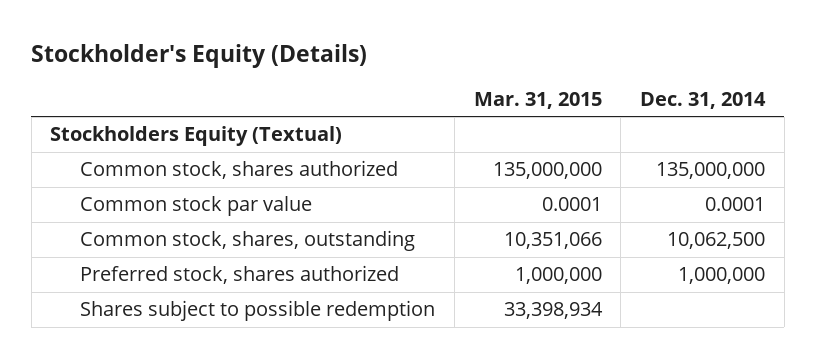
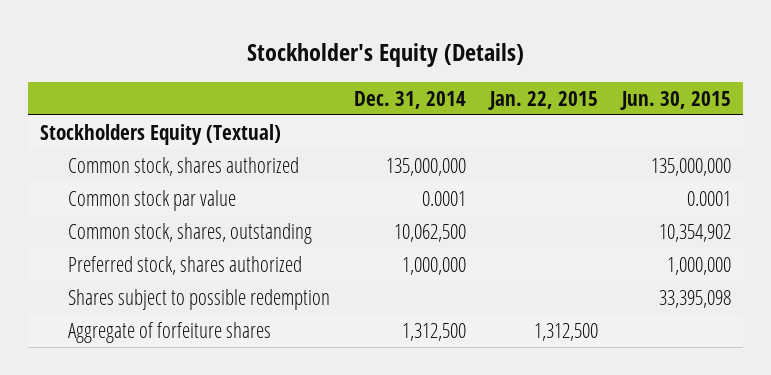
- | Mar. 31, 2015 | Dec. 31, 2014
+ | Dec. 31, 2014 | Jan. 22, 2015 | Jun. 30, 2015
+ Aggregate of forfeiture shares | 1,312,500 | 1,312,500 |

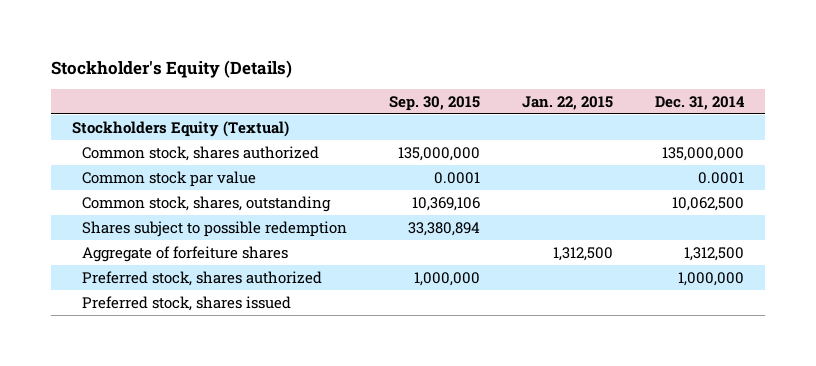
- | Dec. 31, 2014 | Jan. 22, 2015 | Jun. 30, 2015
+ | Sep. 30, 2015 | Jan. 22, 2015 | Dec. 31, 2014
moved down: Preferred stock, shares authorized | 1,000,000 | | 1,000,000
+ Preferred stock, shares issued

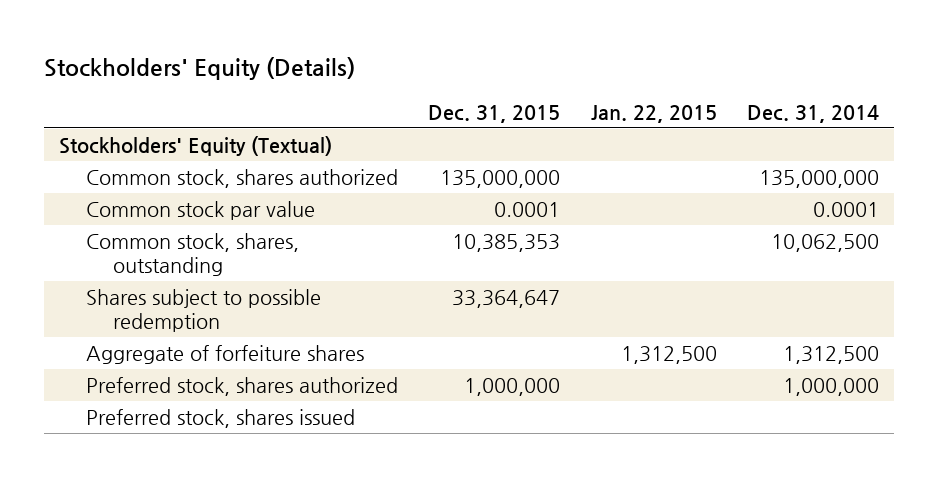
- Stockholder's Equity (Details)
+ Stockholders' Equity (Details)
- | Sep. 30, 2015 | Jan. 22, 2015 | Dec. 31, 2014
+ | Dec. 31, 2015 | Jan. 22, 2015 | Dec. 31, 2014
- Stockholders Equity (Textual)
+ Stockholders' Equity (Textual)

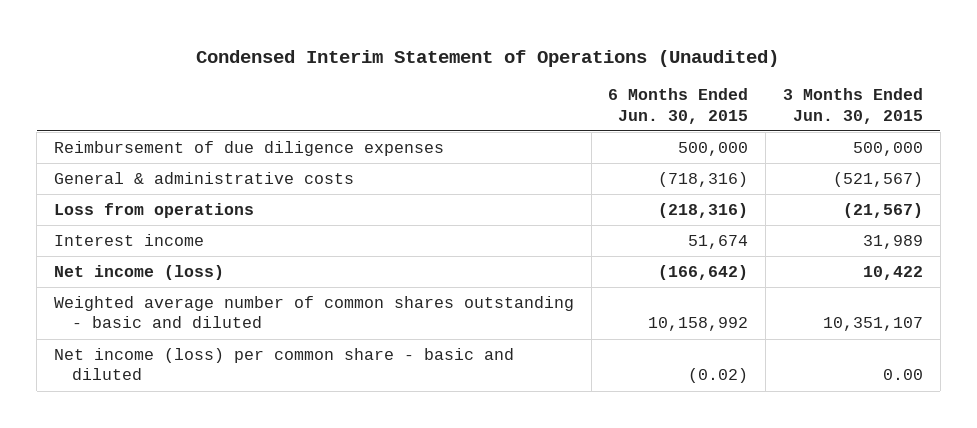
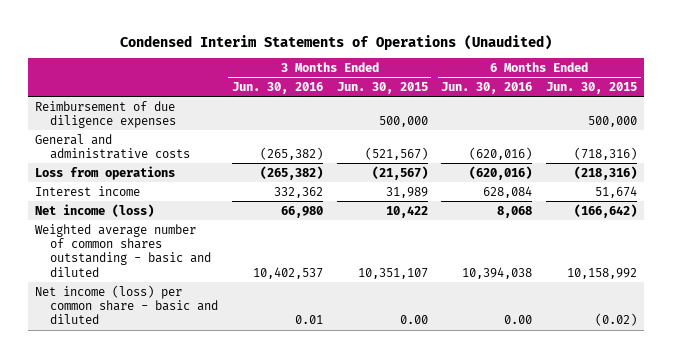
- Condensed Interim Statement of Operations (Unaudited)
+ Condensed Interim Statements of Operations (Unaudited)
- | 6 Months Ended Jun. 30, 2015 | 3 Months Ended Jun. 30, 2015
+ | 3 Months Ended Jun. 30, 2016 | 3 Months Ended Jun. 30, 2015 | 6 Months Ended Jun. 30, 2016 | 6 Months Ended Jun. 30, 2015
- General & administrative costs | (718,316) | (521,567)
+ General and administrative costs | (265,382) | (521,567) | (620,016) | (718,316)

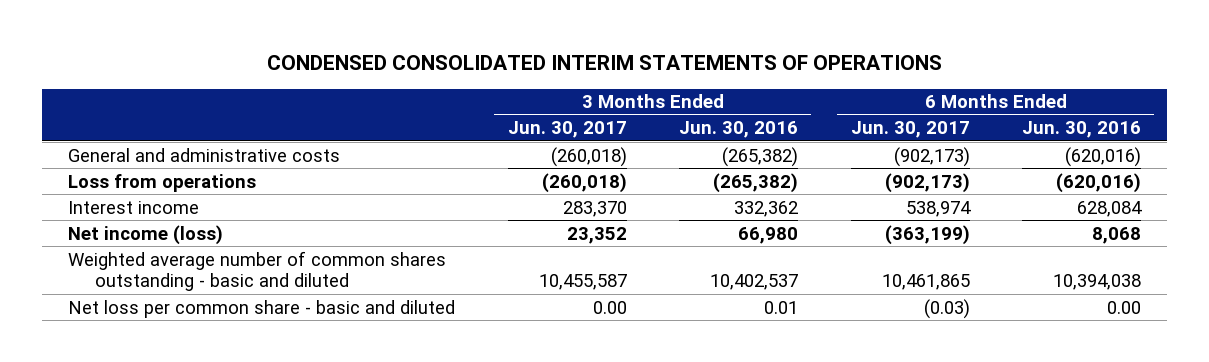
- Condensed Interim Statements of Operations (Unaudited)
+ CONDENSED CONSOLIDATED INTERIM STATEMENTS OF OPERATIONS
- | 3 Months Ended Jun. 30, 2016 | 3 Months Ended Jun. 30, 2015 | 6 Months Ended Jun. 30, 2016 | 6 Months Ended Jun. 30, 2015
+ | 3 Months Ended Jun. 30, 2017 | 3 Months Ended Jun. 30, 2016 | 6 Months Ended Jun. 30, 2017 | 6 Months Ended Jun. 30, 2016
- Reimbursement of due diligence expenses | | 500,000 | | 500,000
- Net income (loss) per common share - basic and diluted | 0.01 | 0.00 | 0.00 | (0.02)
+ Net loss per common share - basic and diluted | 0.00 | 0.01 | (0.03) | 0.00

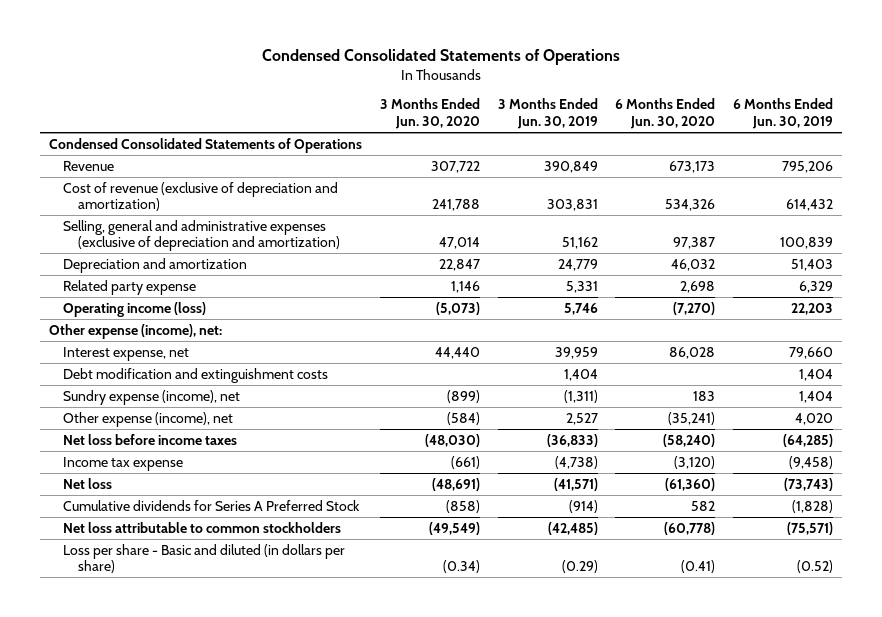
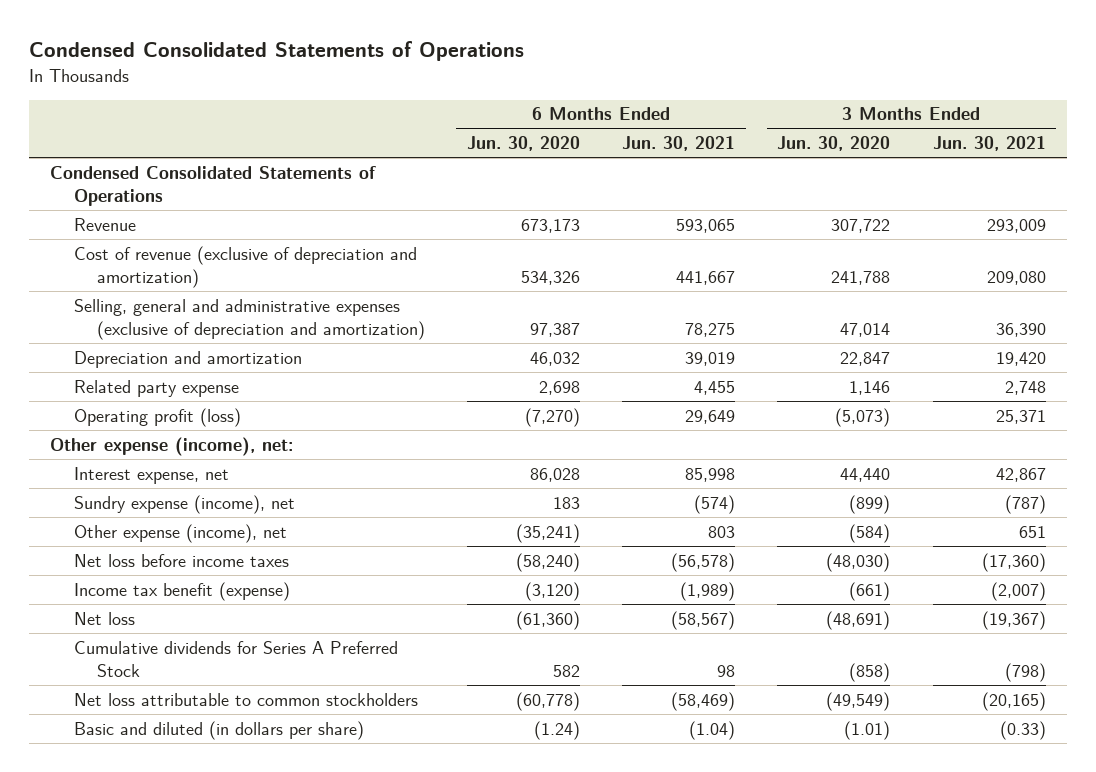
- | 3 Months Ended Jun. 30, 2020 | 3 Months Ended Jun. 30, 2019 | 6 Months Ended Jun. 30, 2020 | 6 Months Ended Jun. 30, 2019
+ | 6 Months Ended Jun. 30, 2020 | 6 Months Ended Jun. 30, 2021 | 3 Months Ended Jun. 30, 2020 | 3 Months Ended Jun. 30, 2021
- Operating income (loss) | (5,073) | 5,746 | (7,270) | 22,203
+ Operating profit (loss) | (7,270) | 29,649 | (5,073) | 25,371
- Debt modification and extinguishment costs | | 1,404 | | 1,404
- Income tax expense | (661) | (4,738) | (3,120) | (9,458)
+ Income tax benefit (expense) | (3,120) | (1,989) | (661) | (2,007)
- Loss per share - Basic and diluted (in dollars per share) | (0.34) | (0.29) | (0.41) | (0.52)
+ Basic and diluted (in dollars per share) | (1.24) | (1.04) | (1.01) | (0.33)

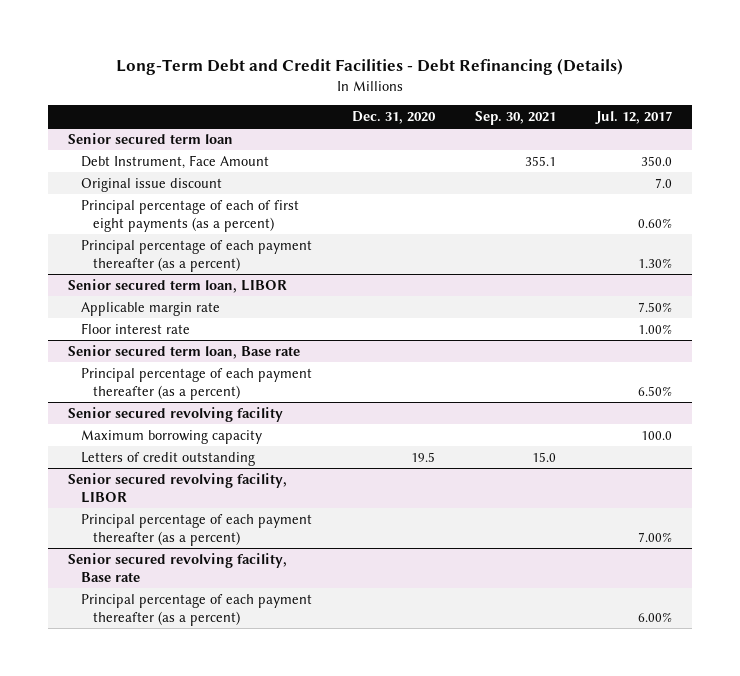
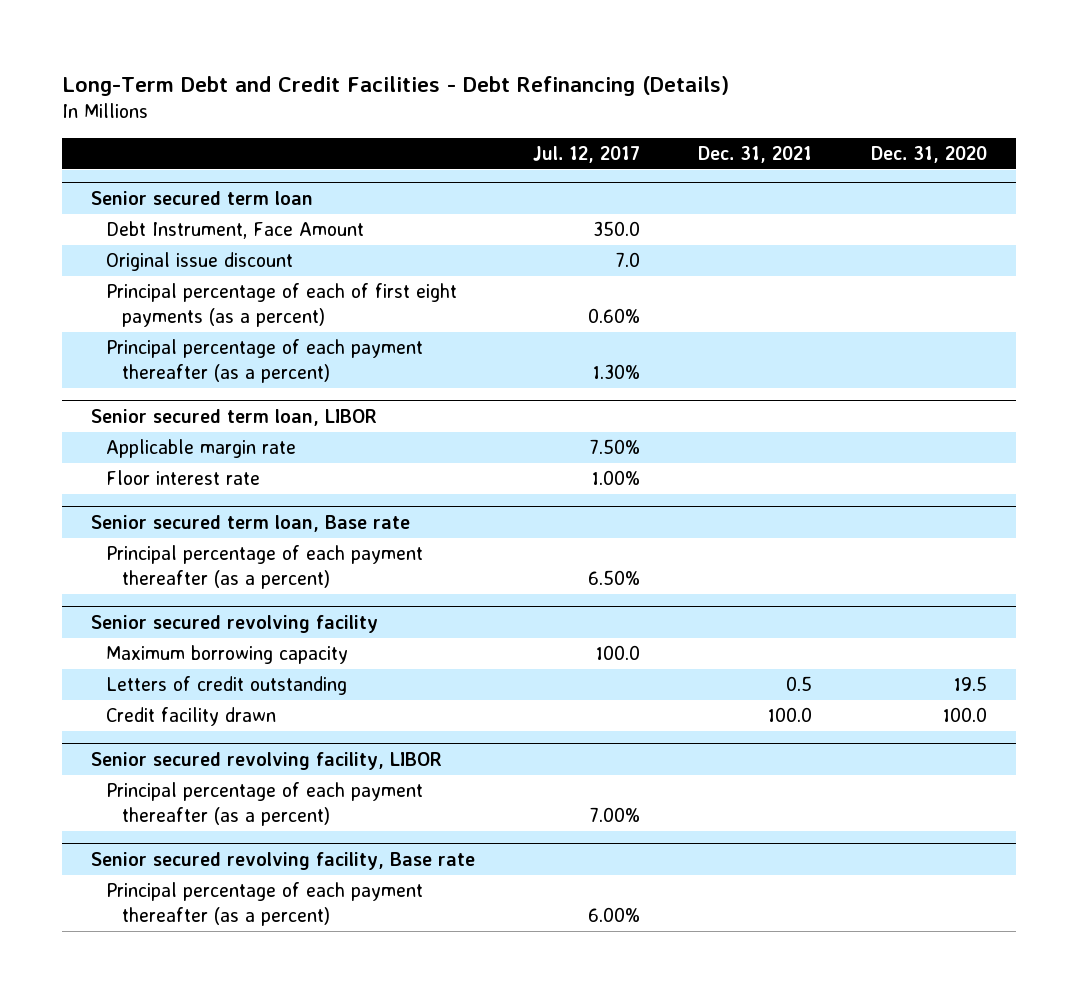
- | Dec. 31, 2020 | Sep. 30, 2021 | Jul. 12, 2017
+ | Jul. 12, 2017 | Dec. 31, 2021 | Dec. 31, 2020
@ Senior secured revolving facility
+ Credit facility drawn | | 100.0 | 100.0

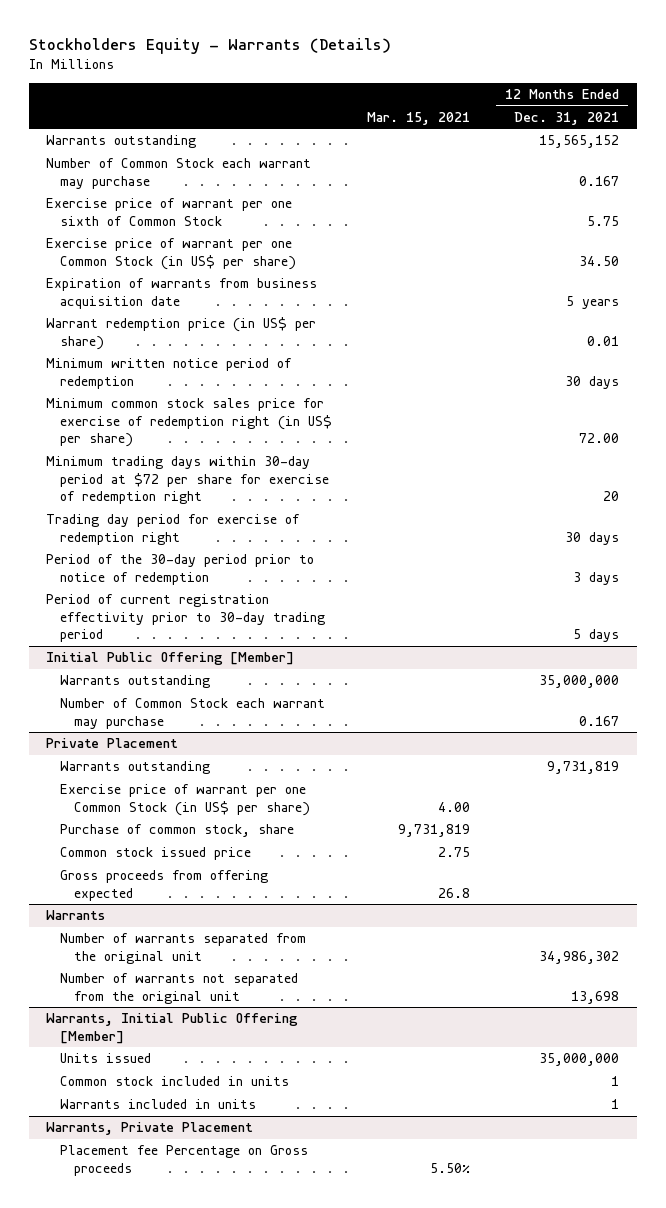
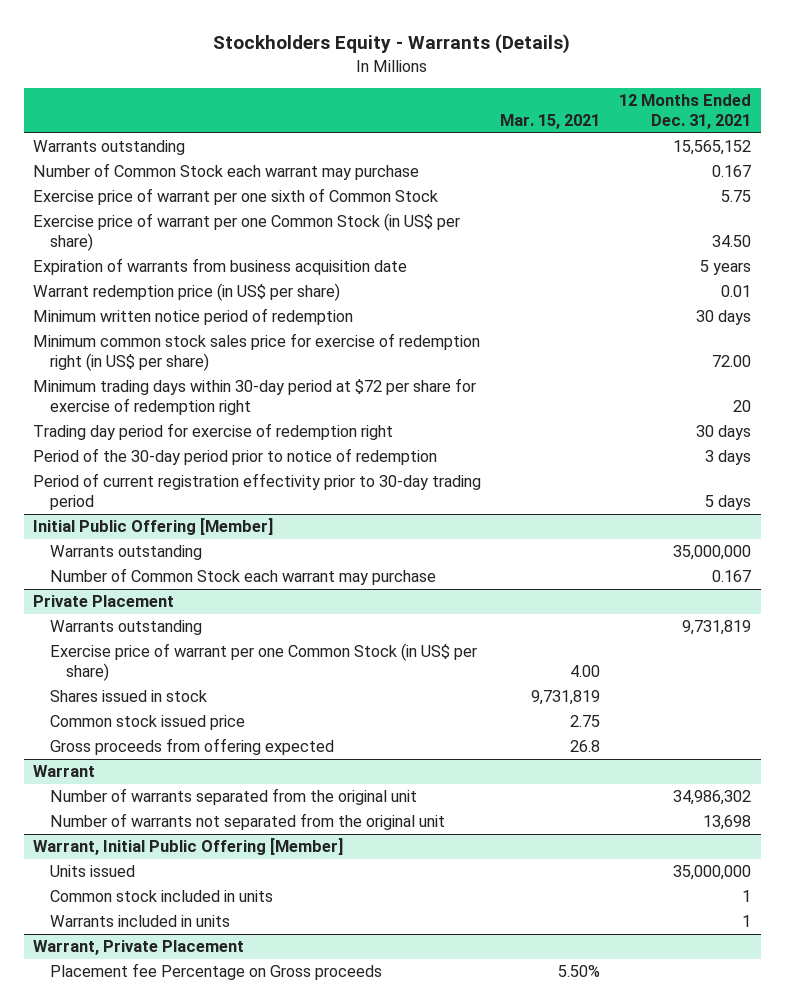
@ Private Placement
- Purchase of common stock, share | 9,731,819 |
+ Shares issued in stock | 9,731,819 |
- Warrants
+ Warrant
- Warrants, Initial Public Offering [Member]
+ Warrant, Initial Public Offering [Member]
- Warrants, Private Placement
+ Warrant, Private Placement

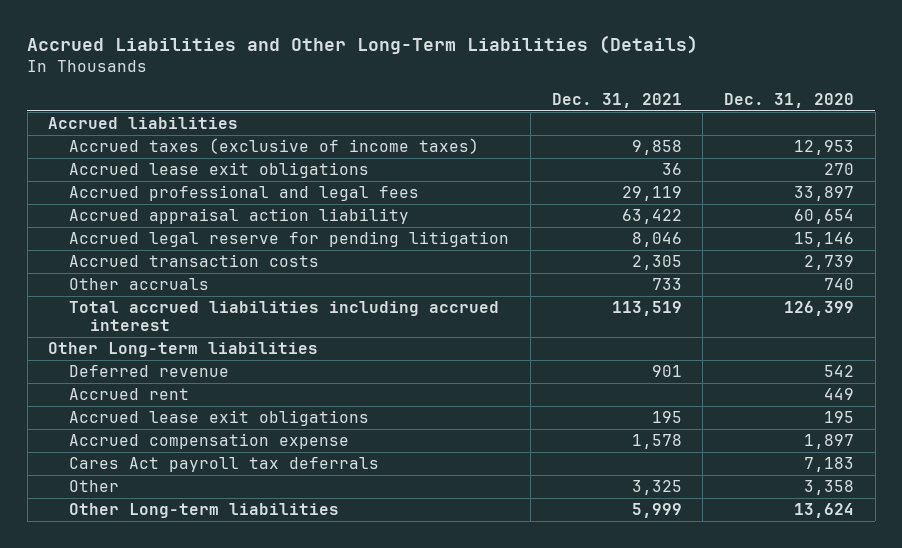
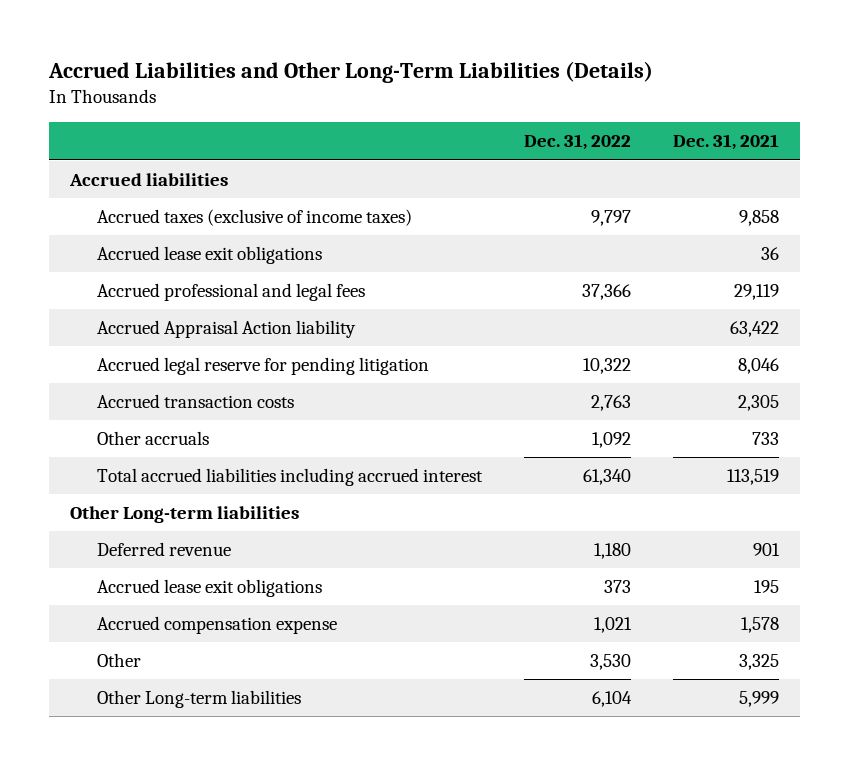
- | Dec. 31, 2021 | Dec. 31, 2020
+ | Dec. 31, 2022 | Dec. 31, 2021
- Accrued appraisal action liability | 63,422 | 60,654
+ Accrued Appraisal Action liability | | 63,422
- Accrued rent | | 449
- Cares Act payroll tax deferrals | | 7,183

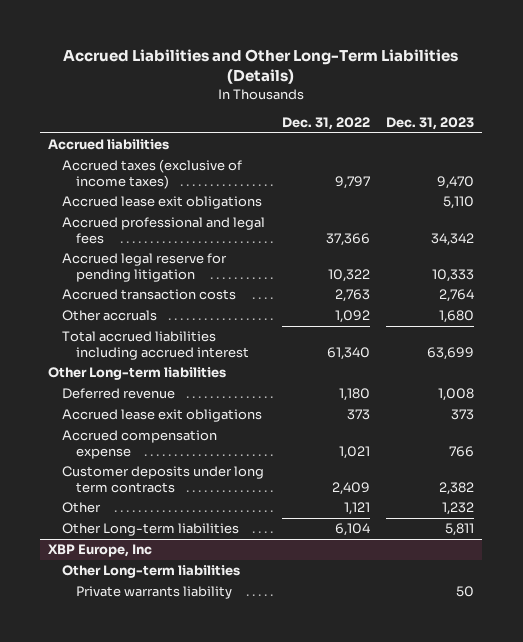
- | Dec. 31, 2022 | Dec. 31, 2021
+ | Dec. 31, 2022 | Dec. 31, 2023
- Accrued Appraisal Action liability | | 63,422
- Other | 3,530 | 3,325
+ Customer deposits under long term contracts | 2,409 | 2,382
+ Other | 1,121 | 1,232
+ XBP Europe, Inc
+ Other Long-term liabilities
+ Private warrants liability | | 50

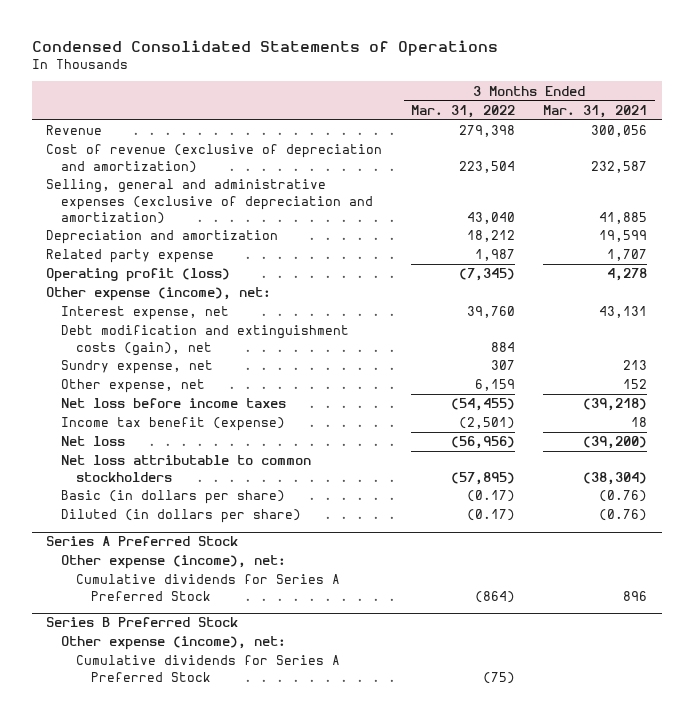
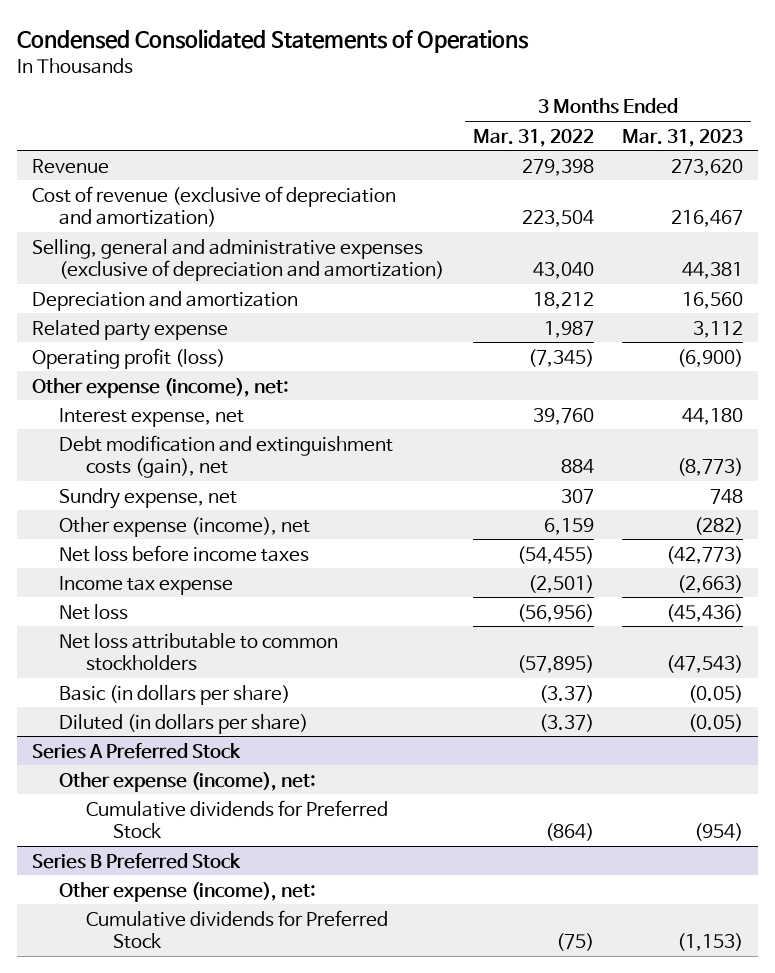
- | 3 Months Ended Mar. 31, 2022 | 3 Months Ended Mar. 31, 2021
+ | 3 Months Ended Mar. 31, 2022 | 3 Months Ended Mar. 31, 2023
- Other expense, net | 6,159 | 152
+ Other expense (income), net | 6,159 | (282)
- Income tax benefit (expense) | (2,501) | 18
+ Income tax expense | (2,501) | (2,663)
- Basic (in dollars per share) | (0.17) | (0.76)
- Diluted (in dollars per share) | (0.17) | (0.76)
+ Basic (in dollars per share) | (3.37) | (0.05)
+ Diluted (in dollars per share) | (3.37) | (0.05)
@ Series A Preferred Stock
- Cumulative dividends for Series A Preferred Stock | (864) | 896
+ Cumulative dividends for Preferred Stock | (864) | (954)
@ Series B Preferred Stock
- Cumulative dividends for Series A Preferred Stock | (75) |
+ Cumulative dividends for Preferred Stock | (75) | (1,153)

